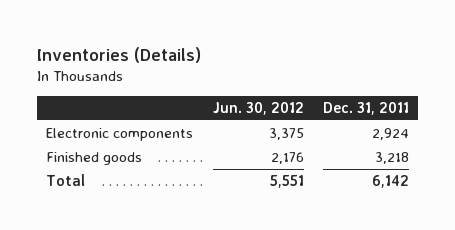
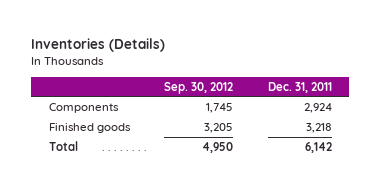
- | Jun. 30, 2012 | Dec. 31, 2011
+ | Sep. 30, 2012 | Dec. 31, 2011
- Electronic components | 3,375 | 2,924
+ Components | 1,745 | 2,924

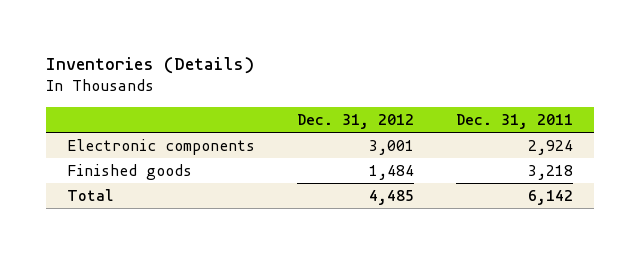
- | Sep. 30, 2012 | Dec. 31, 2011
+ | Dec. 31, 2012 | Dec. 31, 2011
- Components | 1,745 | 2,924
+ Electronic components | 3,001 | 2,924

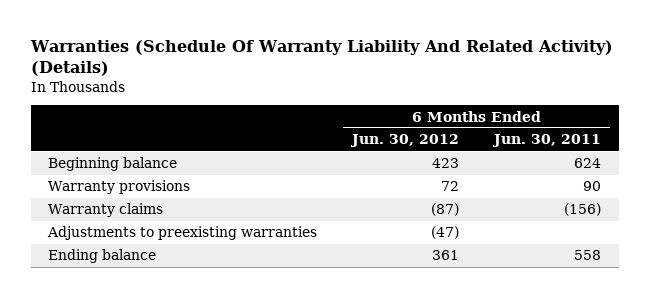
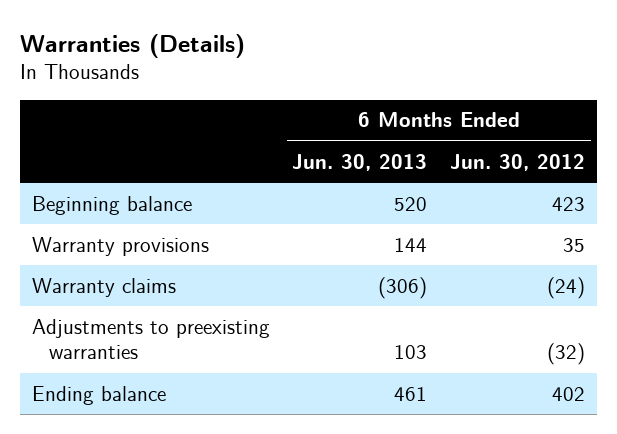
- Warranties (Schedule Of Warranty Liability And Related Activity) (Details)
+ Warranties (Details)
- | 6 Months Ended Jun. 30, 2012 | 6 Months Ended Jun. 30, 2011
+ | 6 Months Ended Jun. 30, 2013 | 6 Months Ended Jun. 30, 2012
- Warranty provisions | 72 | 90
- Warranty claims | (87) | (156)
- Adjustments to preexisting warranties | (47) |
- Ending balance | 361 | 558
+ Warranty provisions | 144 | 35
+ Warranty claims | (306) | (24)
+ Adjustments to preexisting warranties | 103 | (32)
+ Ending balance | 461 | 402

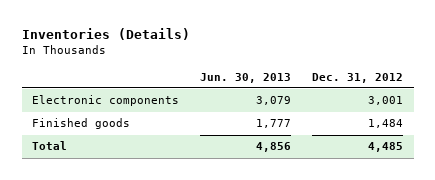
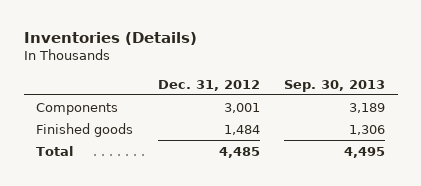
- | Jun. 30, 2013 | Dec. 31, 2012
+ | Dec. 31, 2012 | Sep. 30, 2013
- Electronic components | 3,079 | 3,001
+ Components | 3,001 | 3,189

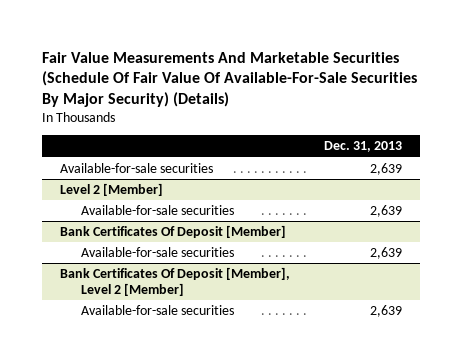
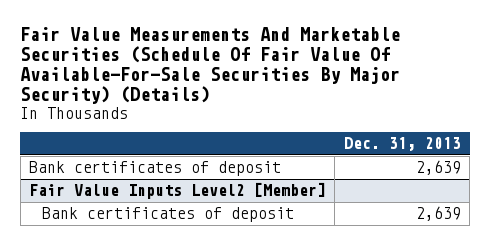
- Available-for-sale securities | 2,639
- Level 2 [Member]
- Available-for-sale securities | 2,639
- Bank Certificates Of Deposit [Member]
- Available-for-sale securities | 2,639
- Bank Certificates Of Deposit [Member], Level 2 [Member]
- Available-for-sale securities | 2,639
+ Bank certificates of deposit | 2,639
+ Fair Value Inputs Level2 [Member]
+ Bank certificates of deposit | 2,639

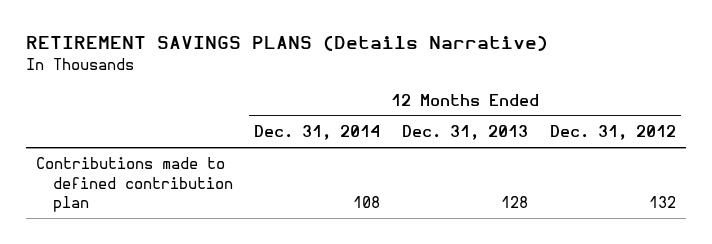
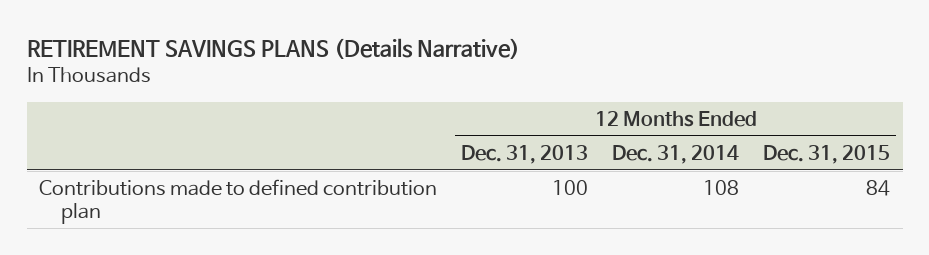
- | 12 Months Ended Dec. 31, 2014 | 12 Months Ended Dec. 31, 2013 | 12 Months Ended Dec. 31, 2012
+ | 12 Months Ended Dec. 31, 2013 | 12 Months Ended Dec. 31, 2014 | 12 Months Ended Dec. 31, 2015
- Contributions made to defined contribution plan | 108 | 128 | 132
+ Contributions made to defined contribution plan | 100 | 108 | 84

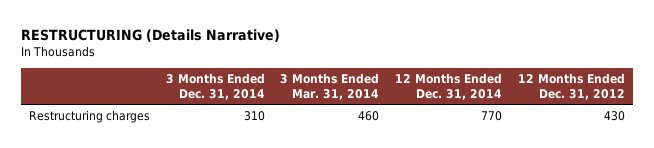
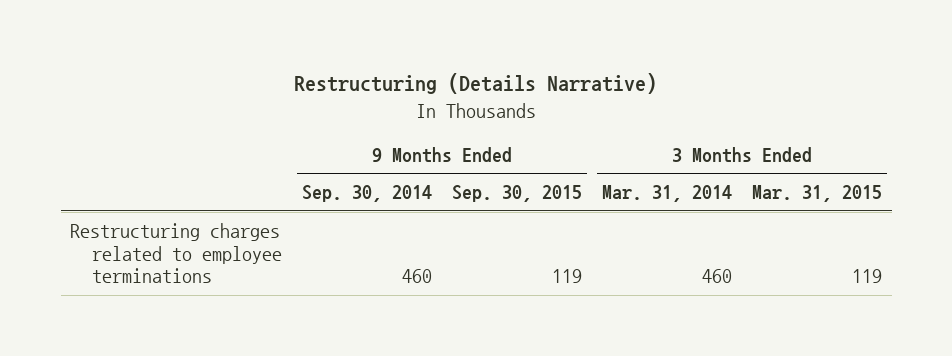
- RESTRUCTURING (Details Narrative)
+ Restructuring (Details Narrative)
- | 3 Months Ended Dec. 31, 2014 | 3 Months Ended Mar. 31, 2014 | 12 Months Ended Dec. 31, 2014 | 12 Months Ended Dec. 31, 2012
+ | 9 Months Ended Sep. 30, 2014 | 9 Months Ended Sep. 30, 2015 | 3 Months Ended Mar. 31, 2014 | 3 Months Ended Mar. 31, 2015
- Restructuring charges | 310 | 460 | 770 | 430
+ Restructuring charges related to employee terminations | 460 | 119 | 460 | 119

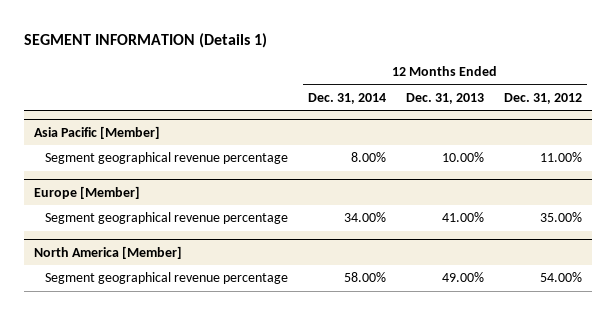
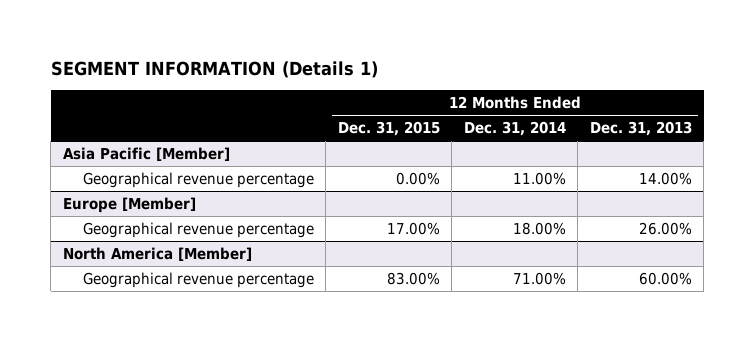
- | 12 Months Ended Dec. 31, 2014 | 12 Months Ended Dec. 31, 2013 | 12 Months Ended Dec. 31, 2012
+ | 12 Months Ended Dec. 31, 2015 | 12 Months Ended Dec. 31, 2014 | 12 Months Ended Dec. 31, 2013
@ Asia Pacific [Member]
- Segment geographical revenue percentage | 8.00% | 10.00% | 11.00%
+ Geographical revenue percentage | 0.00% | 11.00% | 14.00%
@ Europe [Member]
- Segment geographical revenue percentage | 34.00% | 41.00% | 35.00%
+ Geographical revenue percentage | 17.00% | 18.00% | 26.00%
@ North America [Member]
- Segment geographical revenue percentage | 58.00% | 49.00% | 54.00%
+ Geographical revenue percentage | 83.00% | 71.00% | 60.00%

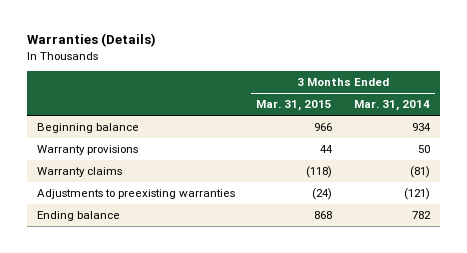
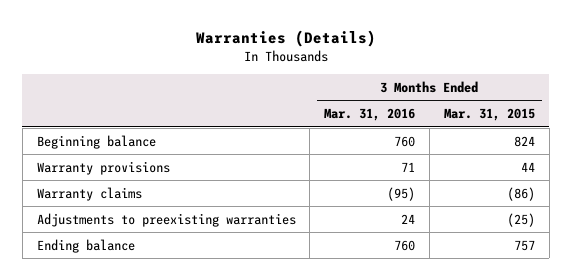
- | 3 Months Ended Mar. 31, 2015 | 3 Months Ended Mar. 31, 2014
+ | 3 Months Ended Mar. 31, 2016 | 3 Months Ended Mar. 31, 2015
- Beginning balance | 966 | 934
+ Beginning balance | 760 | 824
- Warranty claims | (118) | (81)
- Adjustments to preexisting warranties | (24) | (121)
- Ending balance | 868 | 782
+ Warranty claims | (95) | (86)
+ Adjustments to preexisting warranties | 24 | (25)
+ Ending balance | 760 | 757

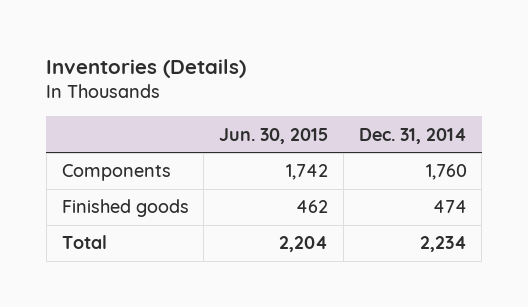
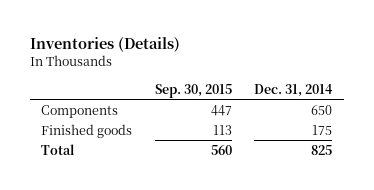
- | Jun. 30, 2015 | Dec. 31, 2014
+ | Sep. 30, 2015 | Dec. 31, 2014
- Components | 1,742 | 1,760
- Finished goods | 462 | 474
- Total | 2,204 | 2,234
+ Components | 447 | 650
+ Finished goods | 113 | 175
+ Total | 560 | 825

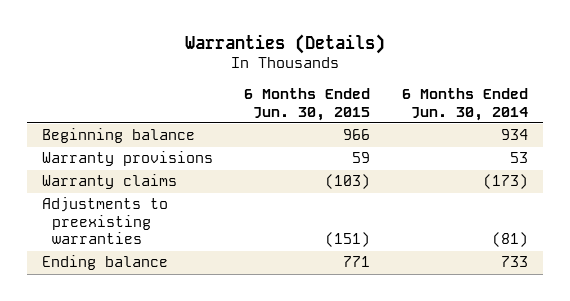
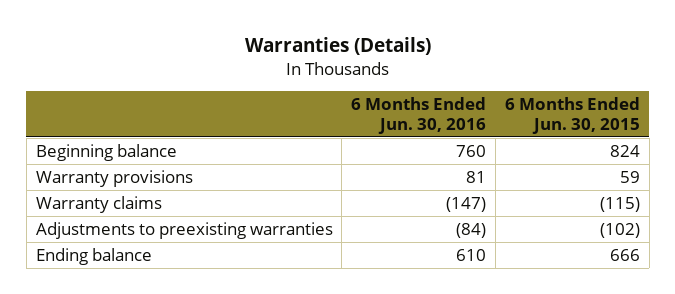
- | 6 Months Ended Jun. 30, 2015 | 6 Months Ended Jun. 30, 2014
+ | 6 Months Ended Jun. 30, 2016 | 6 Months Ended Jun. 30, 2015
- Beginning balance | 966 | 934
+ Beginning balance | 760 | 824
- Warranty claims | (103) | (173)
- Adjustments to preexisting warranties | (151) | (81)
- Ending balance | 771 | 733
+ Warranty claims | (147) | (115)
+ Adjustments to preexisting warranties | (84) | (102)
+ Ending balance | 610 | 666

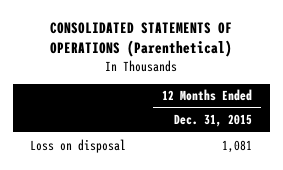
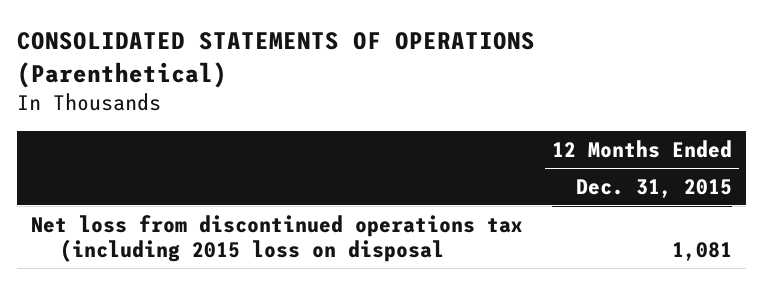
- Loss on disposal | 1,081
+ Net loss from discontinued operations tax (including 2015 loss on disposal | 1,081

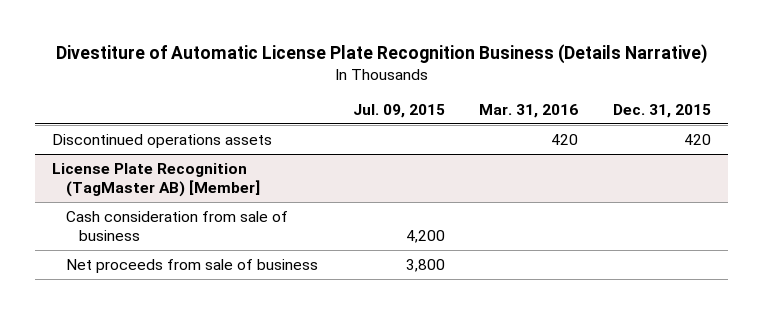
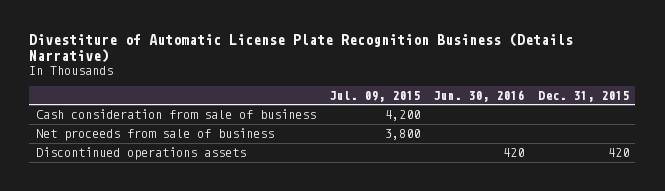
- | Jul. 09, 2015 | Mar. 31, 2016 | Dec. 31, 2015
+ | Jul. 09, 2015 | Jun. 30, 2016 | Dec. 31, 2015
- License Plate Recognition (TagMaster AB) [Member]
moved down: Discontinued operations assets | | 420 | 420

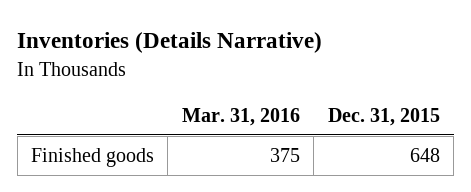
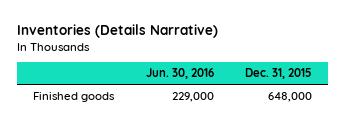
- | Mar. 31, 2016 | Dec. 31, 2015
+ | Jun. 30, 2016 | Dec. 31, 2015
- Finished goods | 375 | 648
+ Finished goods | 229,000 | 648,000

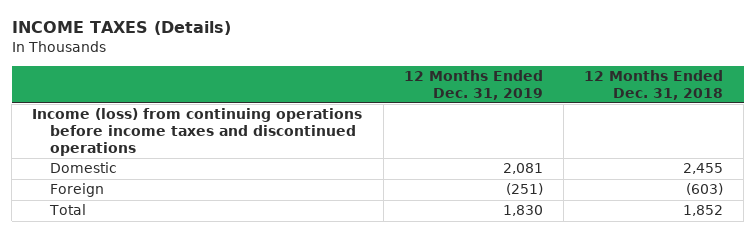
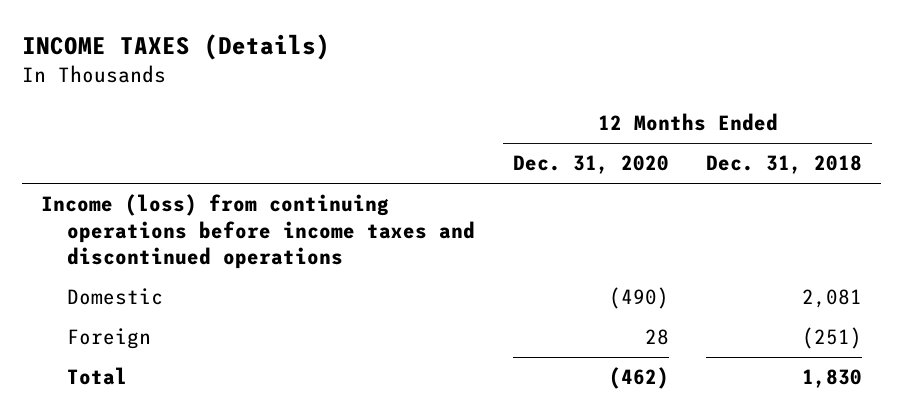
- | 12 Months Ended Dec. 31, 2019 | 12 Months Ended Dec. 31, 2018
+ | 12 Months Ended Dec. 31, 2020 | 12 Months Ended Dec. 31, 2018
- Domestic | 2,081 | 2,455
- Foreign | (251) | (603)
- Total | 1,830 | 1,852
+ Domestic | (490) | 2,081
+ Foreign | 28 | (251)
+ Total | (462) | 1,830

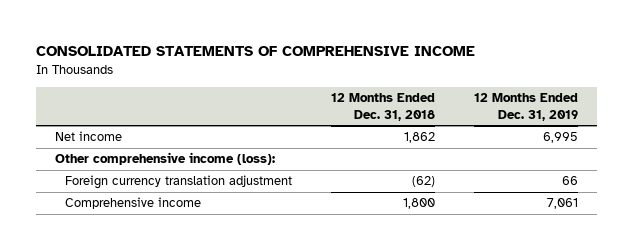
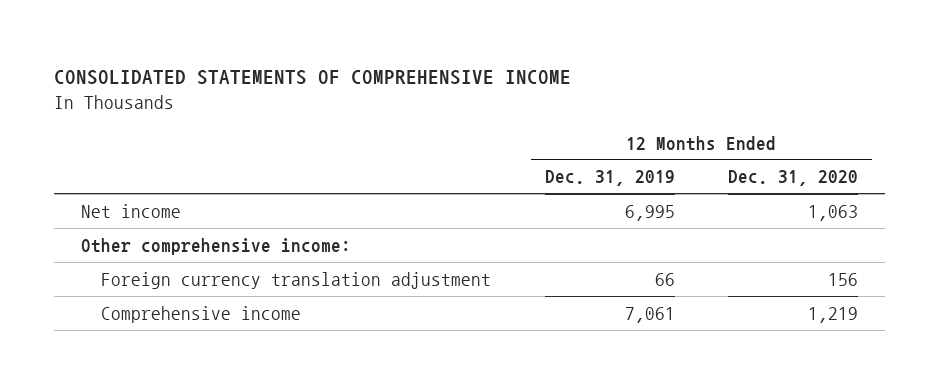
- | 12 Months Ended Dec. 31, 2018 | 12 Months Ended Dec. 31, 2019
+ | 12 Months Ended Dec. 31, 2019 | 12 Months Ended Dec. 31, 2020
- Other comprehensive income (loss):
+ Other comprehensive income:

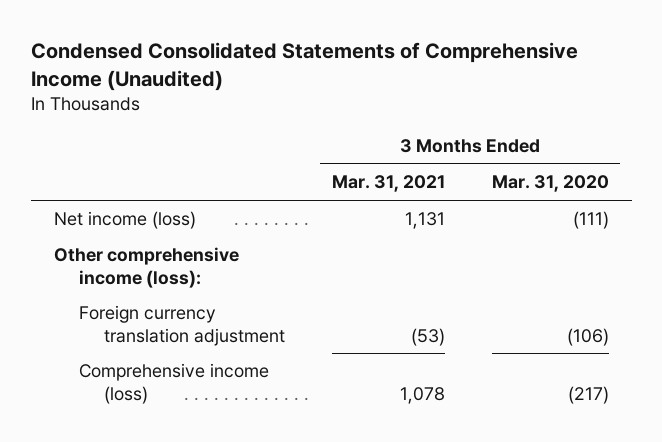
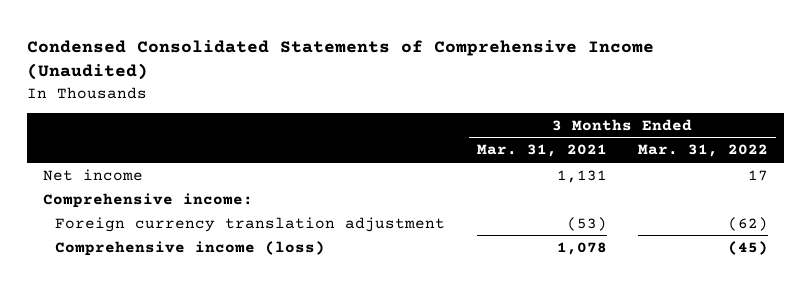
- | 3 Months Ended Mar. 31, 2021 | 3 Months Ended Mar. 31, 2020
+ | 3 Months Ended Mar. 31, 2021 | 3 Months Ended Mar. 31, 2022
- Net income (loss) | 1,131 | (111)
- Other comprehensive income (loss):
+ Net income | 1,131 | 17
+ Comprehensive income:

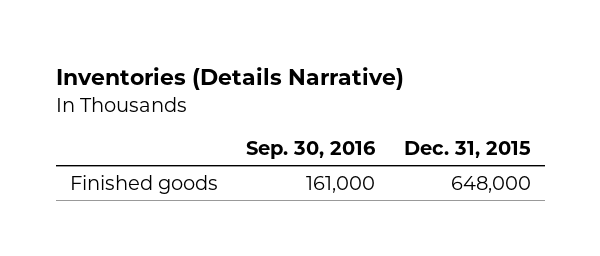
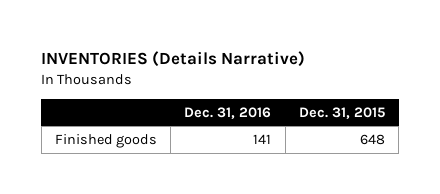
- Inventories (Details Narrative)
+ INVENTORIES (Details Narrative)
- | Sep. 30, 2016 | Dec. 31, 2015
+ | Dec. 31, 2016 | Dec. 31, 2015
- Finished goods | 161,000 | 648,000
+ Finished goods | 141 | 648

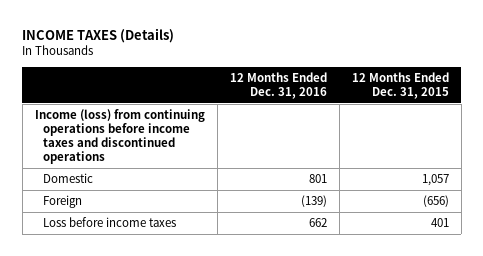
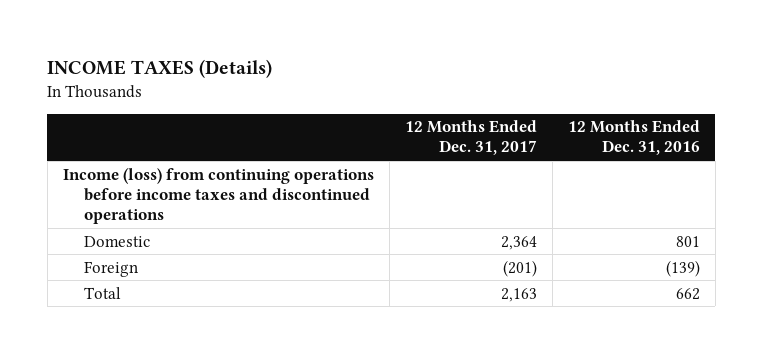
- | 12 Months Ended Dec. 31, 2016 | 12 Months Ended Dec. 31, 2015
+ | 12 Months Ended Dec. 31, 2017 | 12 Months Ended Dec. 31, 2016
- Loss before income taxes | 662 | 401
+ Total | 2,163 | 662

